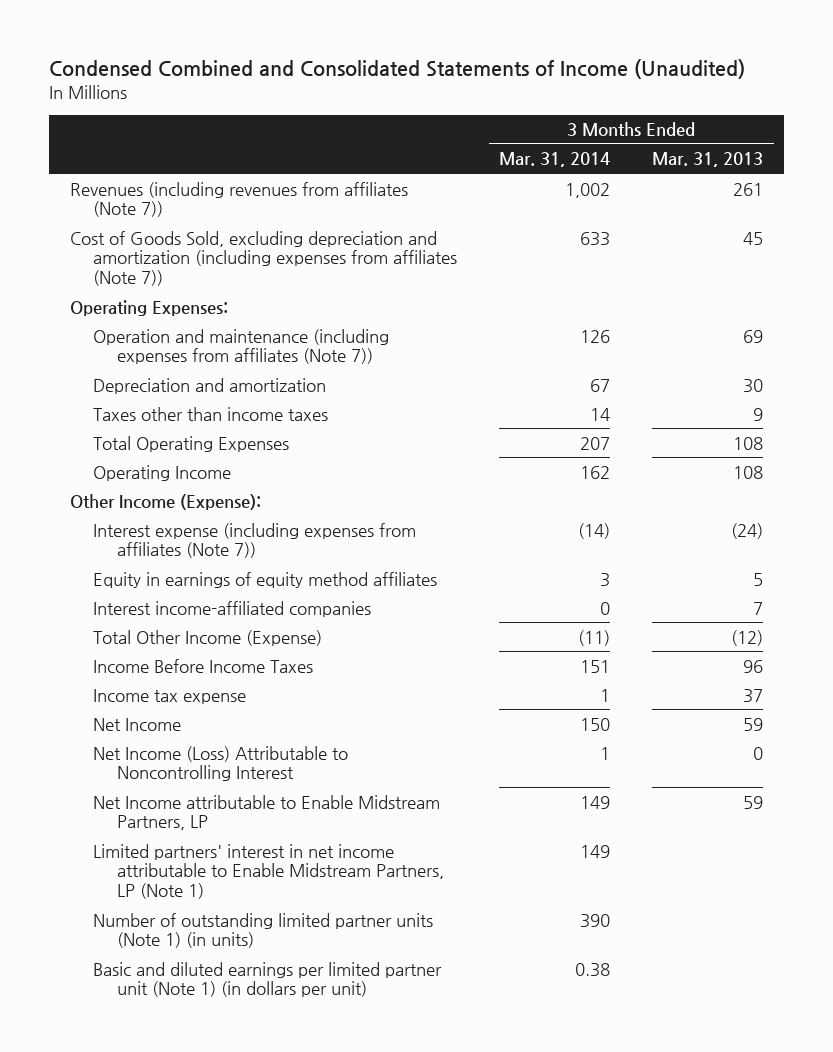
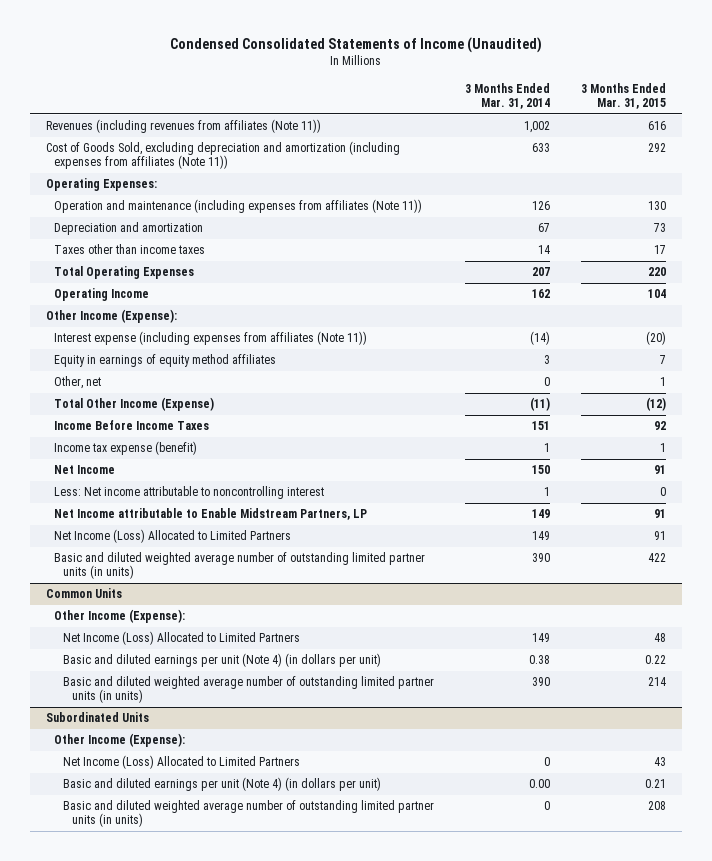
- Condensed Combined and Consolidated Statements of Income (Unaudited)
+ Condensed Consolidated Statements of Income (Unaudited)
- | 3 Months Ended Mar. 31, 2014 | 3 Months Ended Mar. 31, 2013
+ | 3 Months Ended Mar. 31, 2014 | 3 Months Ended Mar. 31, 2015
- Revenues (including revenues from affiliates (Note 7)) | 1,002 | 261
- Cost of Goods Sold, excluding depreciation and amortization (including expenses from affiliates (Note 7)) | 633 | 45
+ Revenues (including revenues from affiliates (Note 11)) | 1,002 | 616
+ Cost of Goods Sold, excluding depreciation and amortization (including expenses from affiliates (Note 11)) | 633 | 292
- Operation and maintenance (including expenses from affiliates (Note 7)) | 126 | 69
+ Operation and maintenance (including expenses from affiliates (Note 11)) | 126 | 130
- Interest expense (including expenses from affiliates (Note 7)) | (14) | (24)
+ Interest expense (including expenses from affiliates (Note 11)) | (14) | (20)
- Interest income-affiliated companies | 0 | 7
+ Other, net | 0 | 1
- Income tax expense | 1 | 37
+ Income tax expense (benefit) | 1 | 1
- Net Income (Loss) Attributable to Noncontrolling Interest | 1 | 0
+ Less: Net income attributable to noncontrolling interest | 1 | 0
- Limited partners' interest in net income attributable to Enable Midstream Partners, LP (Note 1) | 149 |
- Number of outstanding limited partner units (Note 1) (in units) | 390 |
- Basic and diluted earnings per limited partner unit (Note 1) (in dollars per unit) | 0.38 |
+ Net Income (Loss) Allocated to Limited Partners | 149 | 91
+ Basic and diluted weighted average number of outstanding limited partner units (in units) | 390 | 422
+ Common Units
+ Other Income (Expense):
+ Net Income (Loss) Allocated to Limited Partners | 149 | 48
+ Basic and diluted earnings per unit (Note 4) (in dollars per unit) | 0.38 | 0.22
+ Basic and diluted weighted average number of outstanding limited partner units (in units) | 390 | 214
+ Subordinated Units
+ Other Income (Expense):
+ Net Income (Loss) Allocated to Limited Partners | 0 | 43
+ Basic and diluted earnings per unit (Note 4) (in dollars per unit) | 0.00 | 0.21
+ Basic and diluted weighted average number of outstanding limited partner units (in units) | 0 | 208

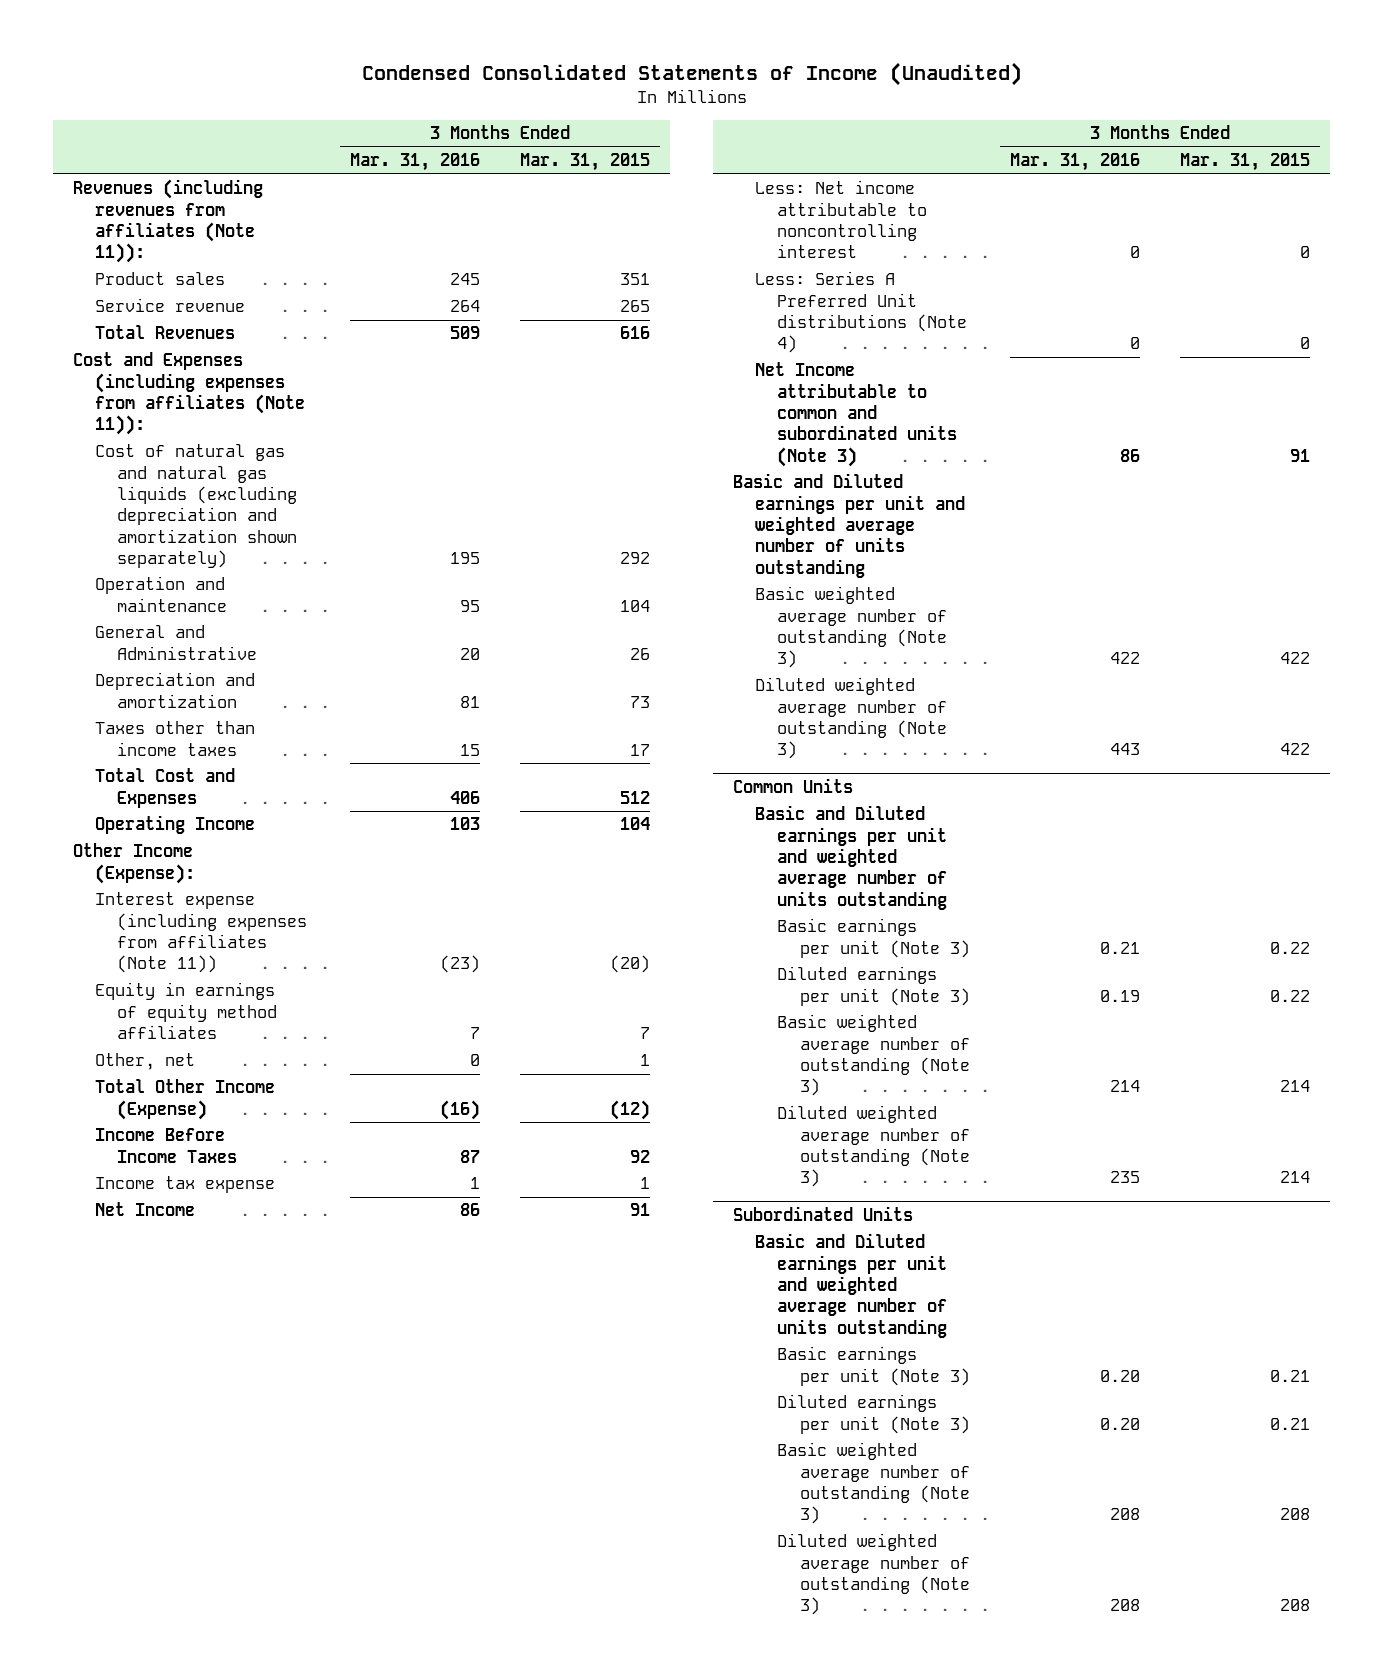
- | 3 Months Ended Mar. 31, 2014 | 3 Months Ended Mar. 31, 2015
+ | 3 Months Ended Mar. 31, 2016 | 3 Months Ended Mar. 31, 2015
- Revenues (including revenues from affiliates (Note 11)) | 1,002 | 616
- Cost of Goods Sold, excluding depreciation and amortization (including expenses from affiliates (Note 11)) | 633 | 292
- Operating Expenses:
- Operation and maintenance (including expenses from affiliates (Note 11)) | 126 | 130
+ Revenues (including revenues from affiliates (Note 11)):
+ Product sales | 245 | 351
+ Service revenue | 264 | 265
+ Total Revenues | 509 | 616
+ Cost and Expenses (including expenses from affiliates (Note 11)):
+ Cost of natural gas and natural gas liquids (excluding depreciation and amortization shown separately) | 195 | 292
+ Operation and maintenance | 95 | 104
+ General and Administrative | 20 | 26
- Total Operating Expenses | 207 | 220
+ Total Cost and Expenses | 406 | 512
- Income tax expense (benefit) | 1 | 1
+ Income tax expense | 1 | 1
- Net Income attributable to Enable Midstream Partners, LP | 149 | 91
- Net Income (Loss) Allocated to Limited Partners | 149 | 91
- Basic and diluted weighted average number of outstanding limited partner units (in units) | 390 | 422
+ Less: Series A Preferred Unit distributions (Note 4) | 0 | 0
+ Net Income attributable to common and subordinated units (Note 3) | 86 | 91
+ Basic and Diluted earnings per unit and weighted average number of units outstanding
+ Basic weighted average number of outstanding (Note 3) | 422 | 422
+ Diluted weighted average number of outstanding (Note 3) | 443 | 422
@ Common Units
- Other Income (Expense):
- Net Income (Loss) Allocated to Limited Partners | 149 | 48
- Basic and diluted earnings per unit (Note 4) (in dollars per unit) | 0.38 | 0.22
- Basic and diluted weighted average number of outstanding limited partner units (in units) | 390 | 214
+ Basic and Diluted earnings per unit and weighted average number of units outstanding
+ Basic earnings per unit (Note 3) | 0.21 | 0.22
+ Diluted earnings per unit (Note 3) | 0.19 | 0.22
+ Basic weighted average number of outstanding (Note 3) | 214 | 214
+ Diluted weighted average number of outstanding (Note 3) | 235 | 214
@ Subordinated Units
- Other Income (Expense):
- Net Income (Loss) Allocated to Limited Partners | 0 | 43
- Basic and diluted earnings per unit (Note 4) (in dollars per unit) | 0.00 | 0.21
- Basic and diluted weighted average number of outstanding limited partner units (in units) | 0 | 208
+ Basic and Diluted earnings per unit and weighted average number of units outstanding
+ Basic earnings per unit (Note 3) | 0.20 | 0.21
+ Diluted earnings per unit (Note 3) | 0.20 | 0.21
+ Basic weighted average number of outstanding (Note 3) | 208 | 208
+ Diluted weighted average number of outstanding (Note 3) | 208 | 208

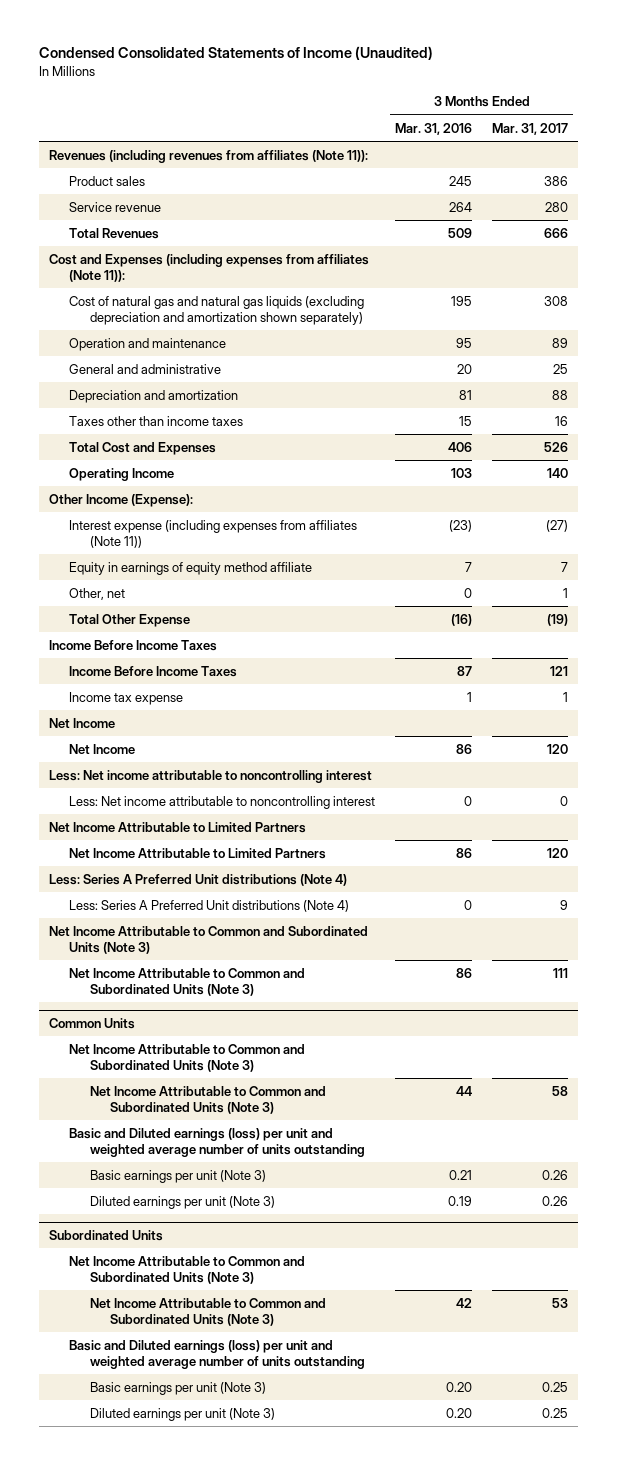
- | 3 Months Ended Mar. 31, 2016 | 3 Months Ended Mar. 31, 2015
+ | 3 Months Ended Mar. 31, 2016 | 3 Months Ended Mar. 31, 2017
- General and Administrative | 20 | 26
+ General and administrative | 20 | 25
- Equity in earnings of equity method affiliates | 7 | 7
+ Equity in earnings of equity method affiliate | 7 | 7
- Total Other Income (Expense) | (16) | (12)
+ Total Other Expense | (16) | (19)
+ Income Before Income Taxes
+ Net Income
+ Less: Net income attributable to noncontrolling interest
+ Net Income Attributable to Limited Partners
+ Net Income Attributable to Limited Partners | 86 | 120
+ Less: Series A Preferred Unit distributions (Note 4)
- Net Income attributable to common and subordinated units (Note 3) | 86 | 91
- Basic and Diluted earnings per unit and weighted average number of units outstanding
- Basic weighted average number of outstanding (Note 3) | 422 | 422
- Diluted weighted average number of outstanding (Note 3) | 443 | 422
+ Net Income Attributable to Common and Subordinated Units (Note 3)
+ Net Income Attributable to Common and Subordinated Units (Note 3) | 86 | 111
@ Common Units
- Basic and Diluted earnings per unit and weighted average number of units outstanding
+ Net Income Attributable to Common and Subordinated Units (Note 3)
+ Net Income Attributable to Common and Subordinated Units (Note 3) | 44 | 58
+ Basic and Diluted earnings (loss) per unit and weighted average number of units outstanding
- Basic weighted average number of outstanding (Note 3) | 214 | 214
- Diluted weighted average number of outstanding (Note 3) | 235 | 214
@ Subordinated Units
- Basic and Diluted earnings per unit and weighted average number of units outstanding
+ Net Income Attributable to Common and Subordinated Units (Note 3)
+ Net Income Attributable to Common and Subordinated Units (Note 3) | 42 | 53
+ Basic and Diluted earnings (loss) per unit and weighted average number of units outstanding
- Basic weighted average number of outstanding (Note 3) | 208 | 208
- Diluted weighted average number of outstanding (Note 3) | 208 | 208

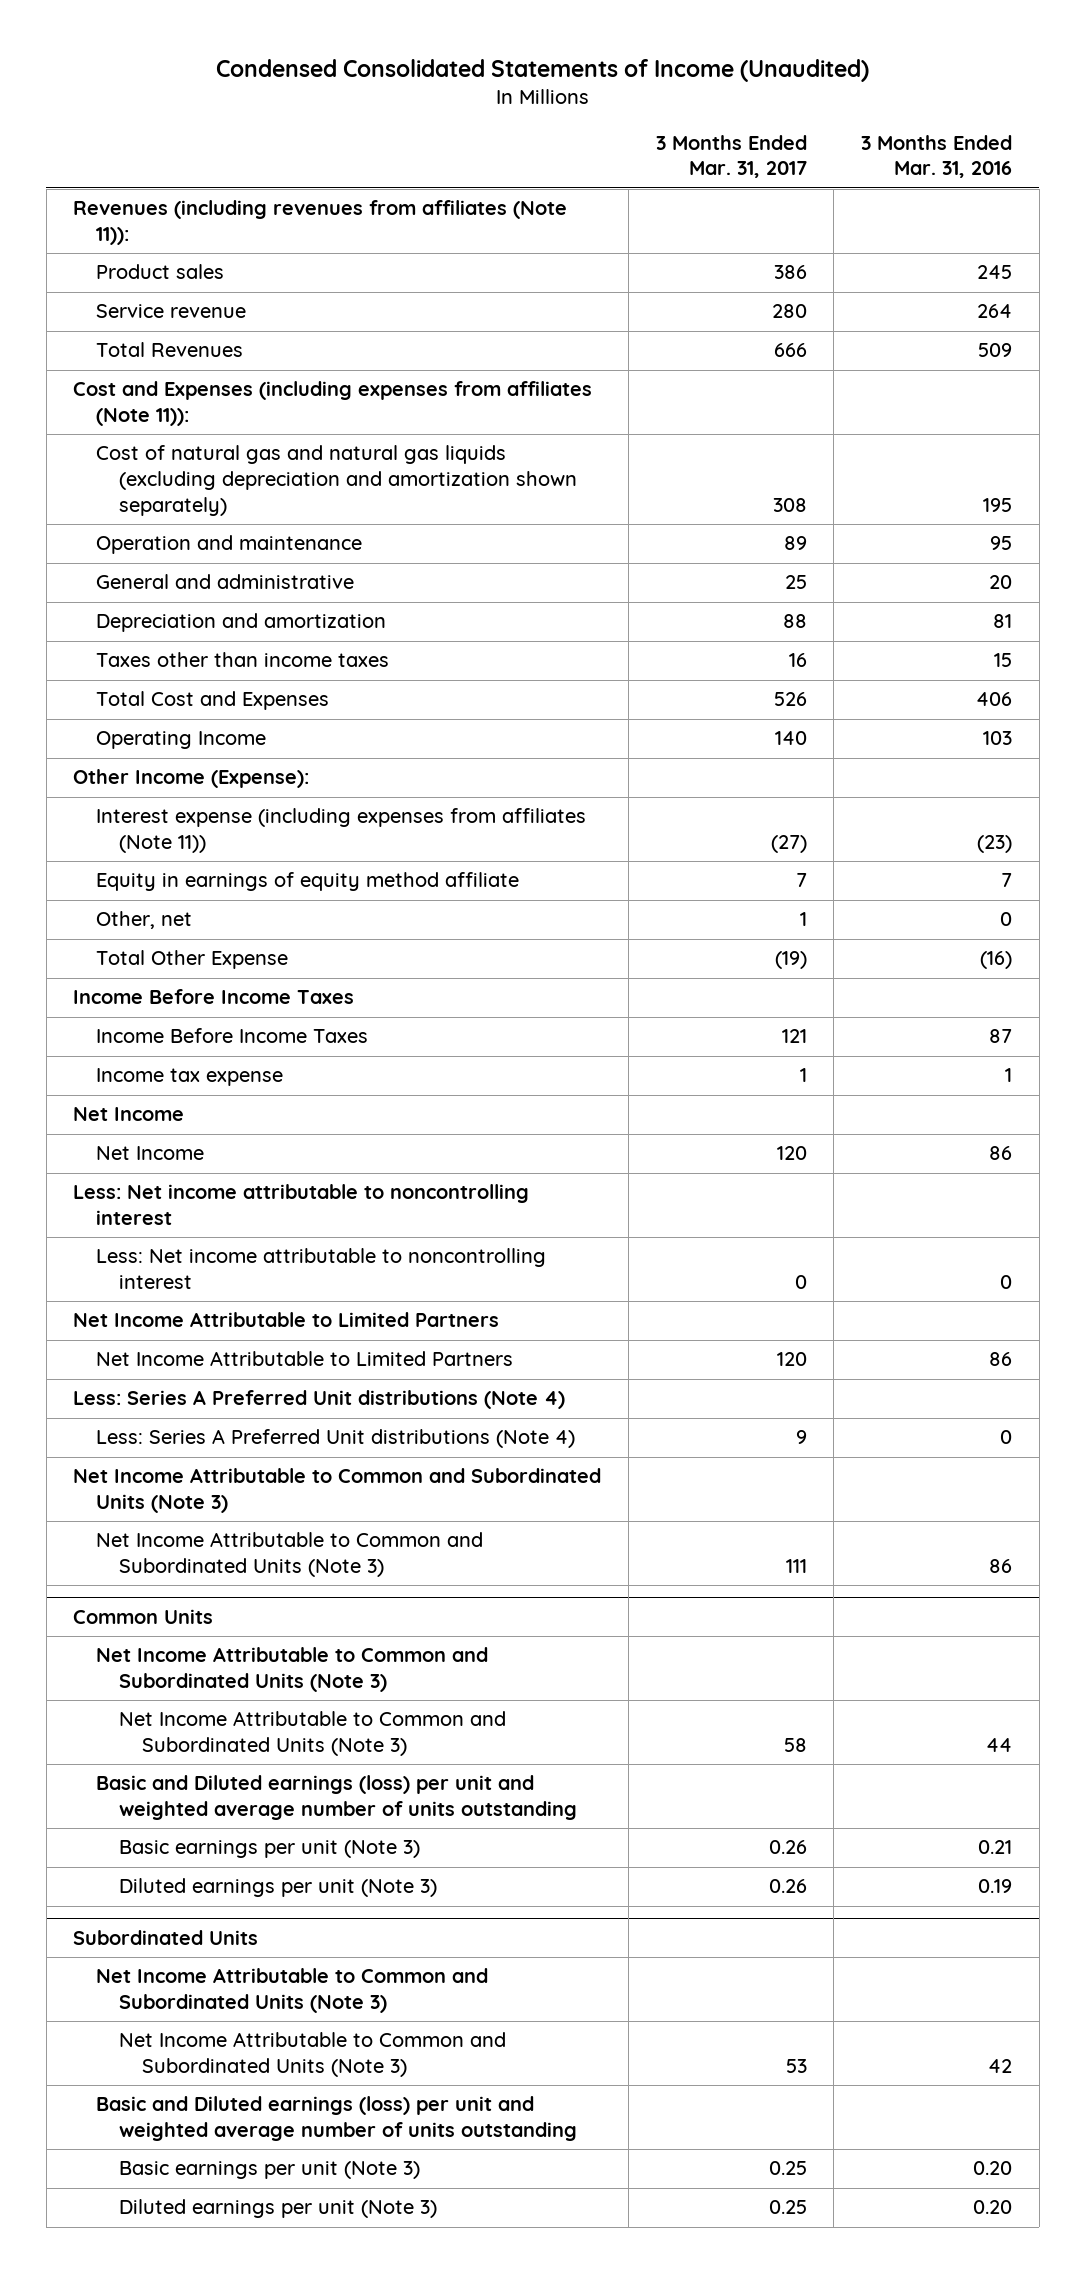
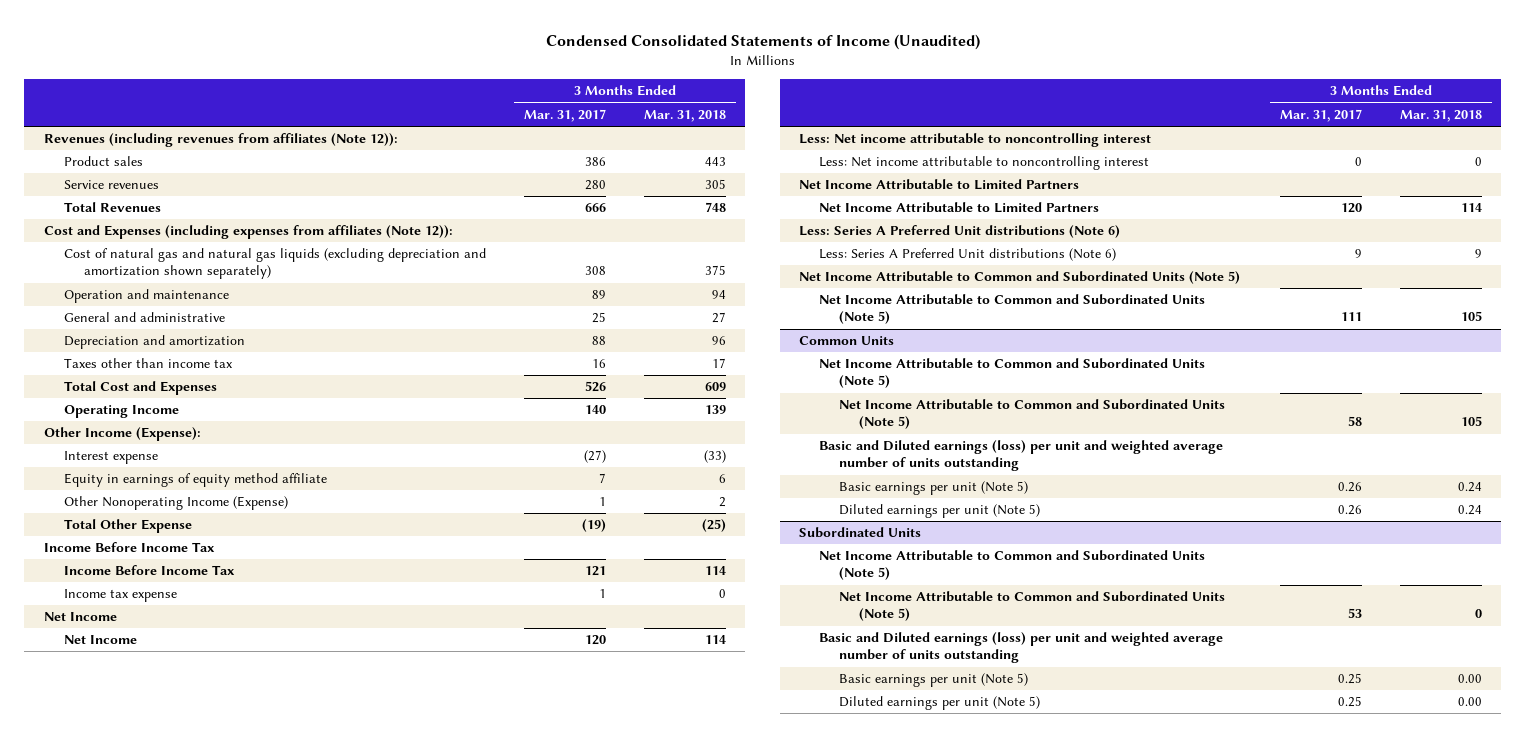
- | 3 Months Ended Mar. 31, 2017 | 3 Months Ended Mar. 31, 2016
+ | 3 Months Ended Mar. 31, 2017 | 3 Months Ended Mar. 31, 2018
- Revenues (including revenues from affiliates (Note 11)):
+ Revenues (including revenues from affiliates (Note 12)):
- Service revenue | 280 | 264
+ Service revenues | 280 | 305
- Cost and Expenses (including expenses from affiliates (Note 11)):
+ Cost and Expenses (including expenses from affiliates (Note 12)):
- Taxes other than income taxes | 16 | 15
+ Taxes other than income tax | 16 | 17
- Interest expense (including expenses from affiliates (Note 11)) | (27) | (23)
+ Interest expense | (27) | (33)
- Other, net | 1 | 0
+ Other Nonoperating Income (Expense) | 1 | 2
- Income Before Income Taxes
- Income Before Income Taxes | 121 | 87
+ Income Before Income Tax
+ Income Before Income Tax | 121 | 114
- Less: Series A Preferred Unit distributions (Note 4)
- Less: Series A Preferred Unit distributions (Note 4) | 9 | 0
- Net Income Attributable to Common and Subordinated Units (Note 3)
- Net Income Attributable to Common and Subordinated Units (Note 3) | 111 | 86
+ Less: Series A Preferred Unit distributions (Note 6)
+ Less: Series A Preferred Unit distributions (Note 6) | 9 | 9
+ Net Income Attributable to Common and Subordinated Units (Note 5)
+ Net Income Attributable to Common and Subordinated Units (Note 5) | 111 | 105
@ Common Units
- Net Income Attributable to Common and Subordinated Units (Note 3)
- Net Income Attributable to Common and Subordinated Units (Note 3) | 58 | 44
+ Net Income Attributable to Common and Subordinated Units (Note 5)
+ Net Income Attributable to Common and Subordinated Units (Note 5) | 58 | 105
- Basic earnings per unit (Note 3) | 0.26 | 0.21
- Diluted earnings per unit (Note 3) | 0.26 | 0.19
+ Basic earnings per unit (Note 5) | 0.26 | 0.24
+ Diluted earnings per unit (Note 5) | 0.26 | 0.24
@ Subordinated Units
- Net Income Attributable to Common and Subordinated Units (Note 3)
- Net Income Attributable to Common and Subordinated Units (Note 3) | 53 | 42
+ Net Income Attributable to Common and Subordinated Units (Note 5)
+ Net Income Attributable to Common and Subordinated Units (Note 5) | 53 | 0
- Basic earnings per unit (Note 3) | 0.25 | 0.20
- Diluted earnings per unit (Note 3) | 0.25 | 0.20
+ Basic earnings per unit (Note 5) | 0.25 | 0.00
+ Diluted earnings per unit (Note 5) | 0.25 | 0.00

